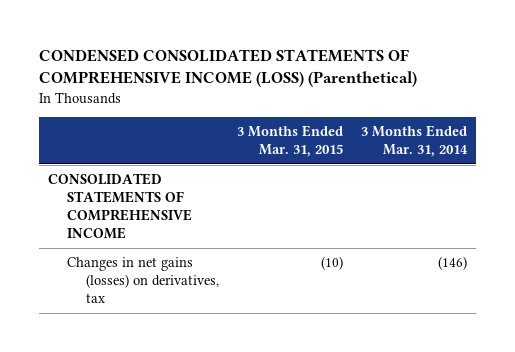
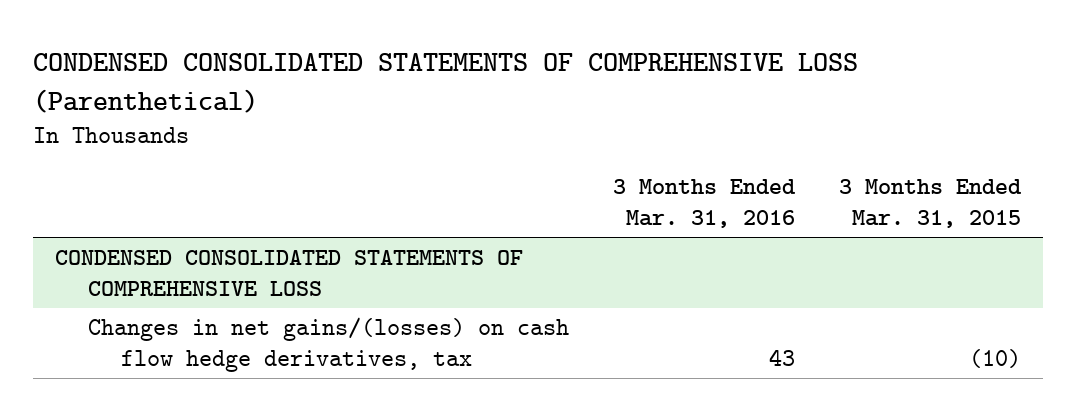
- CONDENSED CONSOLIDATED STATEMENTS OF COMPREHENSIVE INCOME (LOSS) (Parenthetical)
+ CONDENSED CONSOLIDATED STATEMENTS OF COMPREHENSIVE LOSS (Parenthetical)
- | 3 Months Ended Mar. 31, 2015 | 3 Months Ended Mar. 31, 2014
+ | 3 Months Ended Mar. 31, 2016 | 3 Months Ended Mar. 31, 2015
- CONSOLIDATED STATEMENTS OF COMPREHENSIVE INCOME
- Changes in net gains (losses) on derivatives, tax | (10) | (146)
+ CONDENSED CONSOLIDATED STATEMENTS OF COMPREHENSIVE LOSS
+ Changes in net gains/(losses) on cash flow hedge derivatives, tax | 43 | (10)

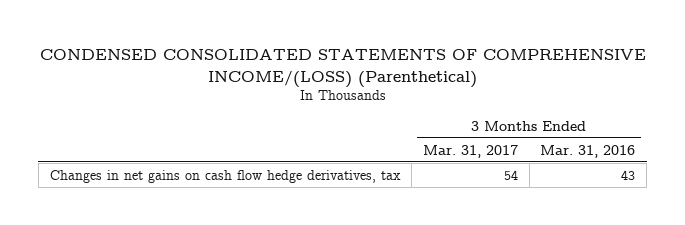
- CONDENSED CONSOLIDATED STATEMENTS OF COMPREHENSIVE LOSS (Parenthetical)
+ CONDENSED CONSOLIDATED STATEMENTS OF COMPREHENSIVE INCOME/(LOSS) (Parenthetical)
- | 3 Months Ended Mar. 31, 2016 | 3 Months Ended Mar. 31, 2015
+ | 3 Months Ended Mar. 31, 2017 | 3 Months Ended Mar. 31, 2016
- CONDENSED CONSOLIDATED STATEMENTS OF COMPREHENSIVE LOSS
- Changes in net gains/(losses) on cash flow hedge derivatives, tax | 43 | (10)
+ Changes in net gains on cash flow hedge derivatives, tax | 54 | 43

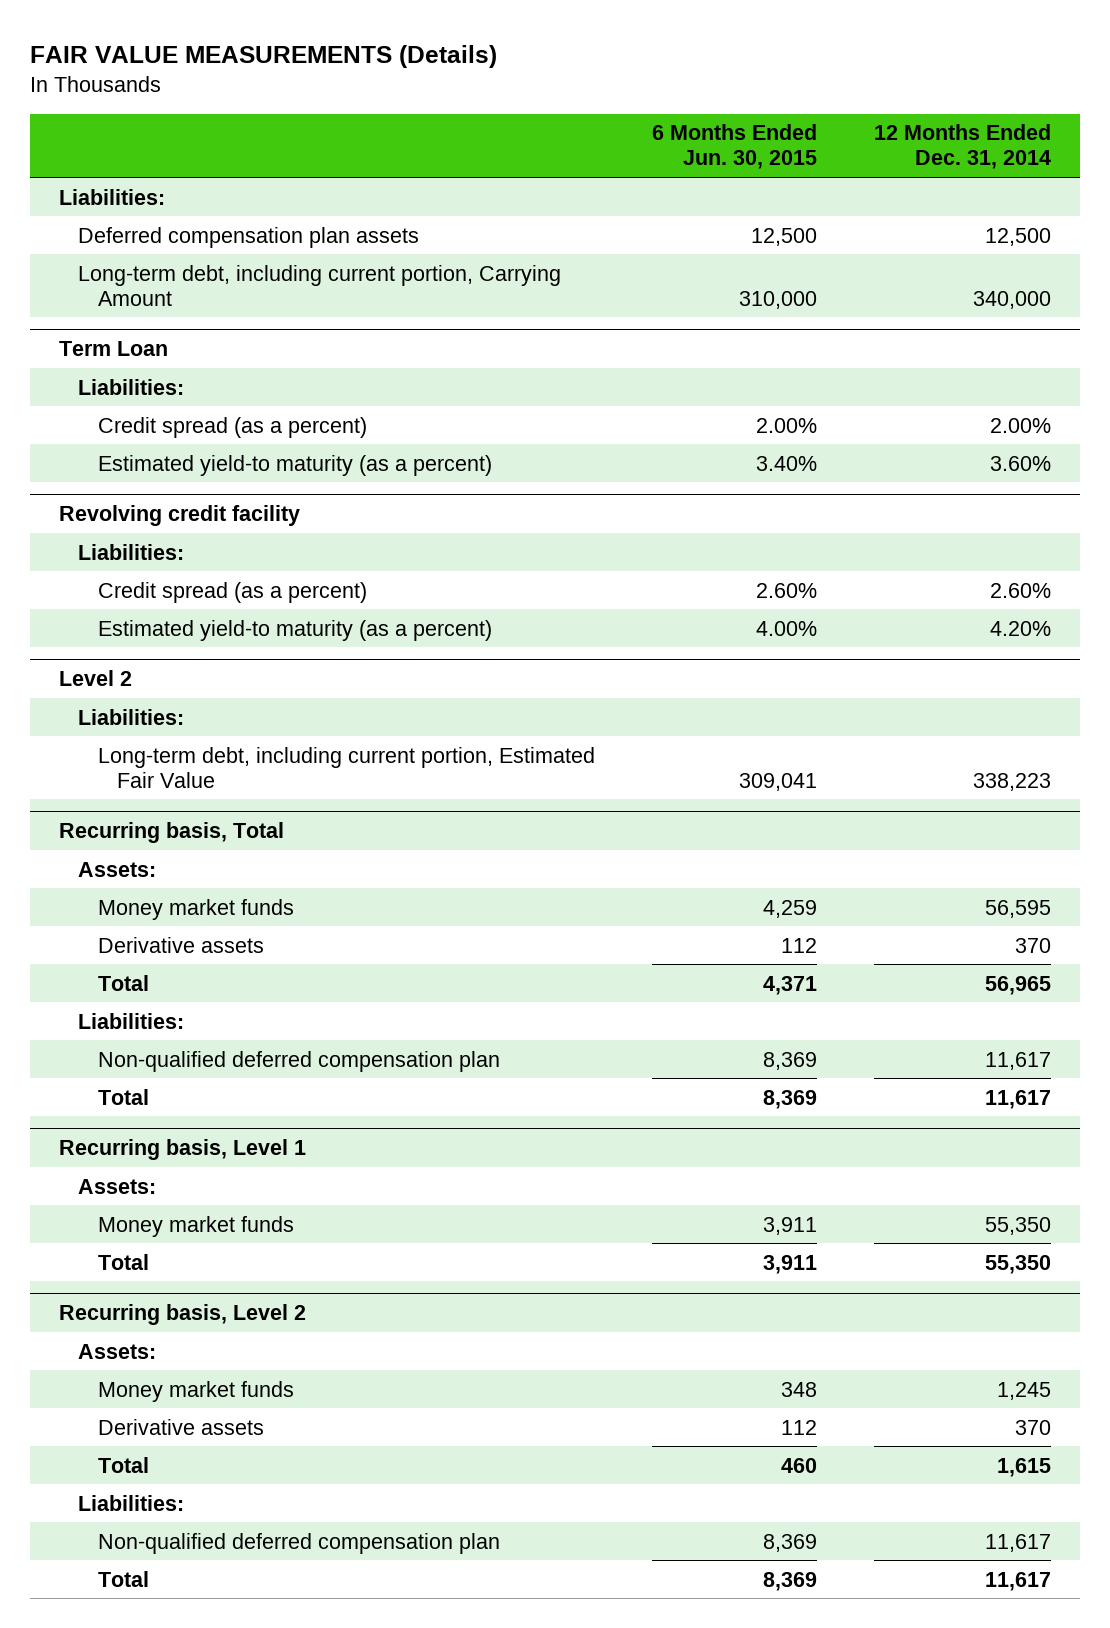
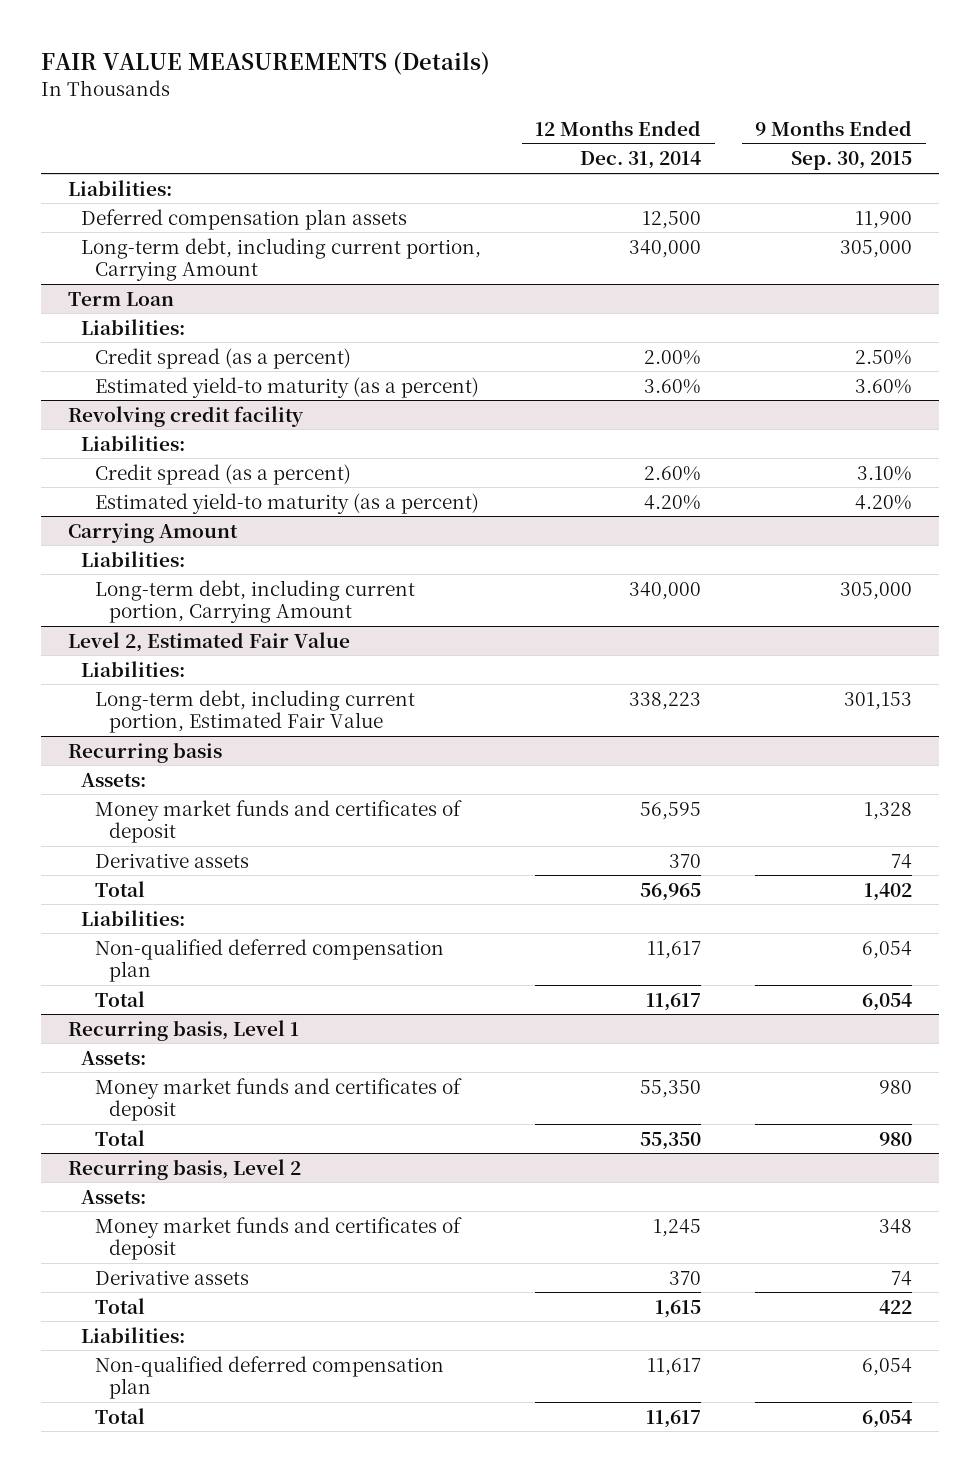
- | 6 Months Ended Jun. 30, 2015 | 12 Months Ended Dec. 31, 2014
+ | 12 Months Ended Dec. 31, 2014 | 9 Months Ended Sep. 30, 2015
- Level 2
+ Carrying Amount
+ Long-term debt, including current portion, Carrying Amount | 340,000 | 305,000
+ Level 2, Estimated Fair Value
+ Liabilities:
- Recurring basis, Total
+ Recurring basis
- Money market funds | 4,259 | 56,595
+ Money market funds and certificates of deposit | 56,595 | 1,328
@ Recurring basis, Level 1
- Money market funds | 3,911 | 55,350
+ Money market funds and certificates of deposit | 55,350 | 980
@ Recurring basis, Level 2
- Money market funds | 348 | 1,245
+ Money market funds and certificates of deposit | 1,245 | 348

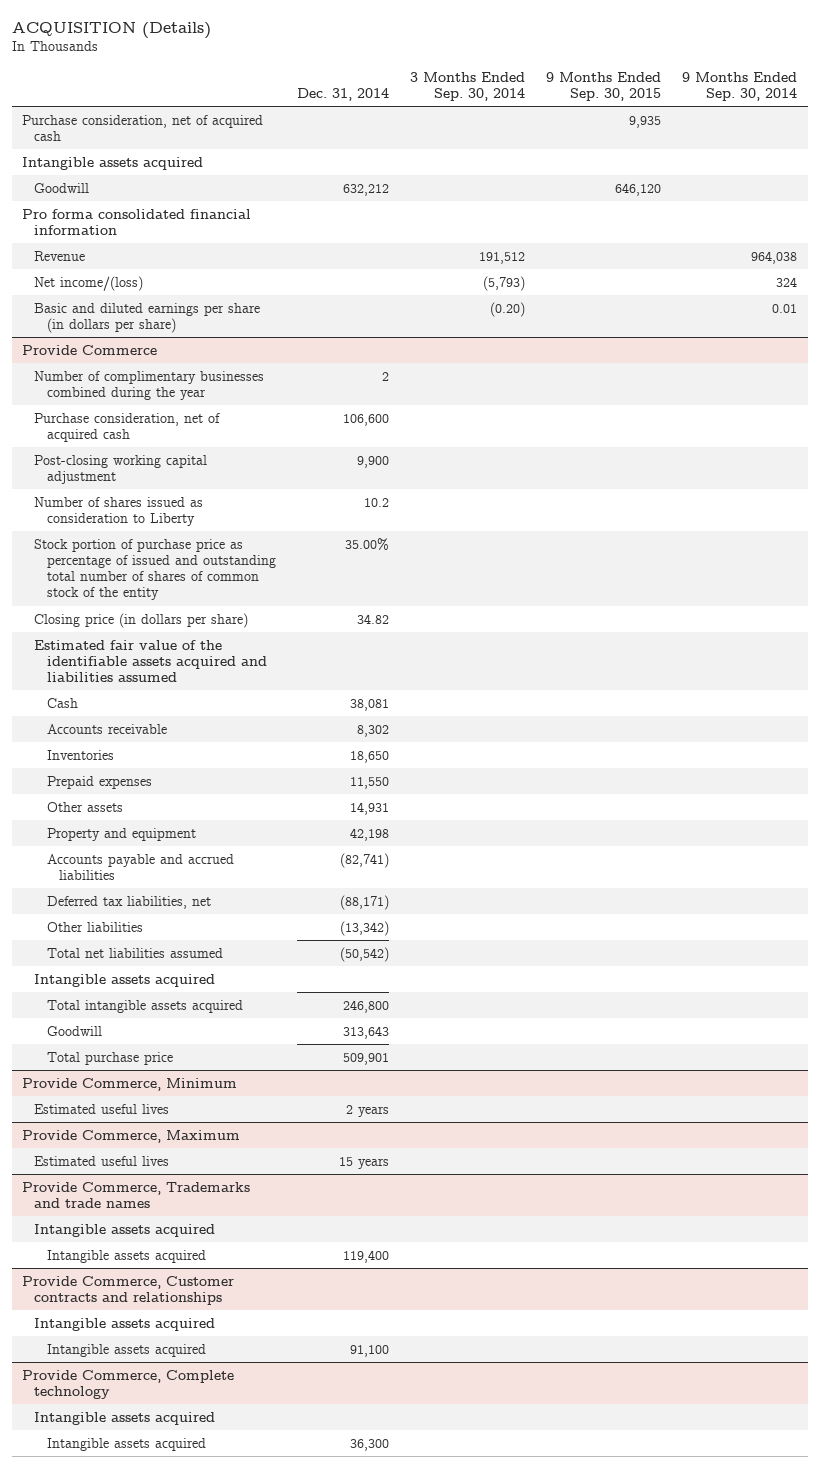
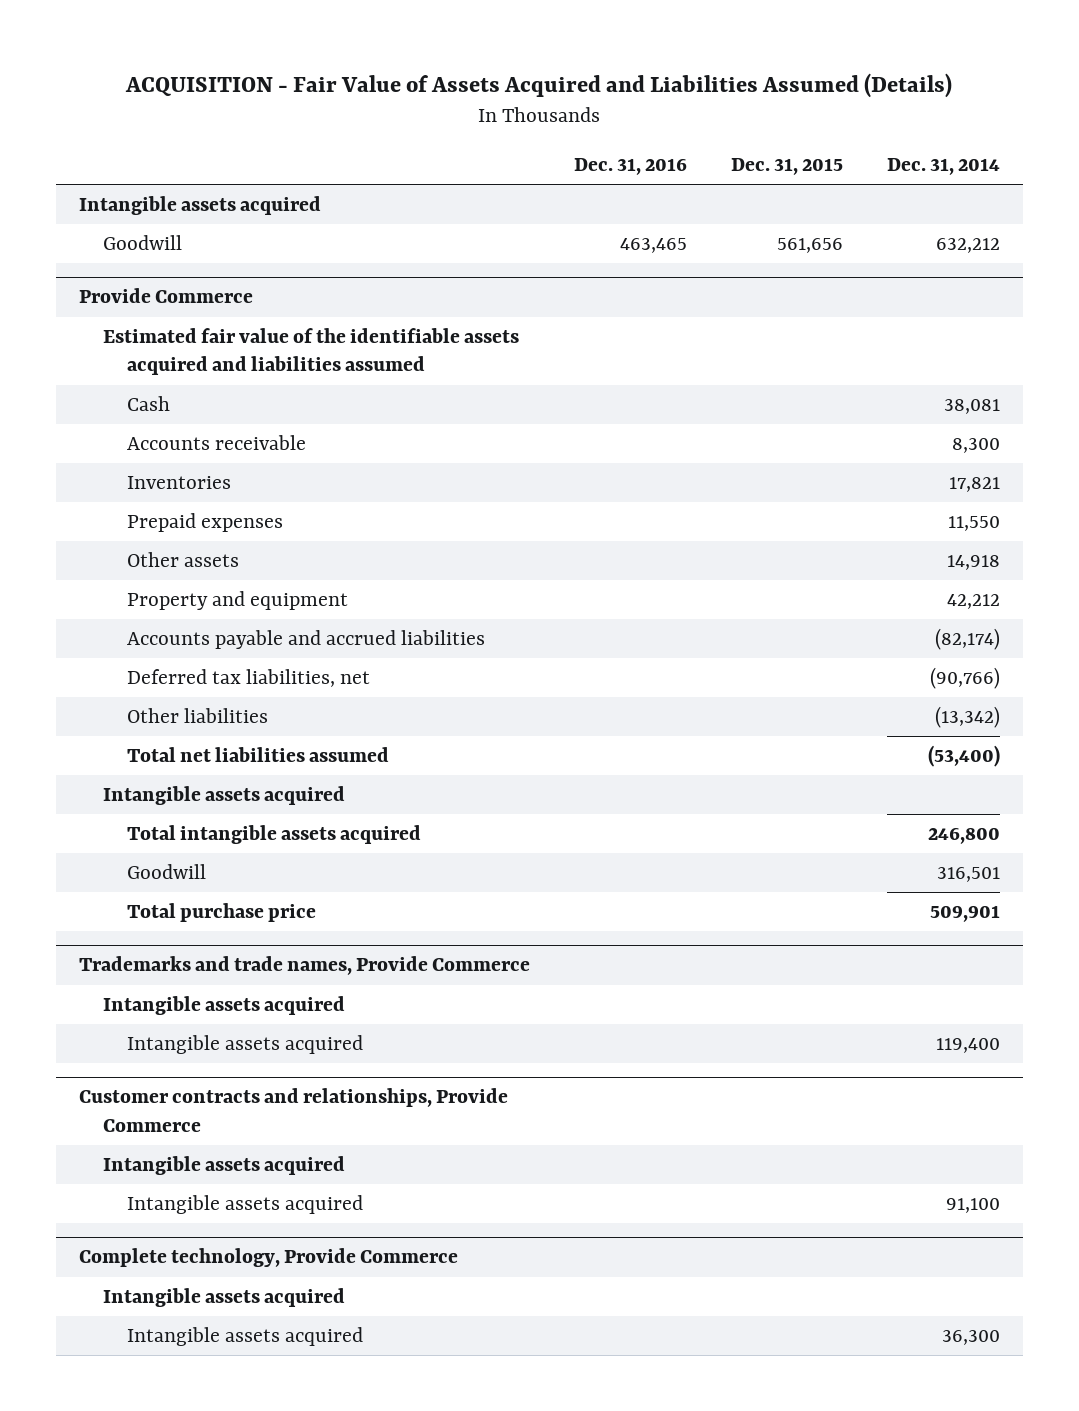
- ACQUISITION (Details)
+ ACQUISITION - Fair Value of Assets Acquired and Liabilities Assumed (Details)
- | Dec. 31, 2014 | 3 Months Ended Sep. 30, 2014 | 9 Months Ended Sep. 30, 2015 | 9 Months Ended Sep. 30, 2014
+ | Dec. 31, 2016 | Dec. 31, 2015 | Dec. 31, 2014
- Purchase consideration, net of acquired cash | | | 9,935 |
- Pro forma consolidated financial information
- Revenue | | 191,512 | | 964,038
- Net income/(loss) | | (5,793) | | 324
- Basic and diluted earnings per share (in dollars per share) | | (0.20) | | 0.01
@ Provide Commerce
- Number of complimentary businesses combined during the year | 2 | | |
- Purchase consideration, net of acquired cash | 106,600 | | |
- Post-closing working capital adjustment | 9,900 | | |
- Number of shares issued as consideration to Liberty | 10.2 | | |
- Stock portion of purchase price as percentage of issued and outstanding total number of shares of common stock of the entity | 35.00% | | |
- Closing price (in dollars per share) | 34.82 | | |
- Accounts receivable | 8,302 | | |
- Inventories | 18,650 | | |
+ Accounts receivable | | | 8,300
+ Inventories | | | 17,821
- Other assets | 14,931 | | |
- Property and equipment | 42,198 | | |
- Accounts payable and accrued liabilities | (82,741) | | |
- Deferred tax liabilities, net | (88,171) | | |
+ Other assets | | | 14,918
+ Property and equipment | | | 42,212
+ Accounts payable and accrued liabilities | | | (82,174)
+ Deferred tax liabilities, net | | | (90,766)
- Total net liabilities assumed | (50,542) | | |
+ Total net liabilities assumed | | | (53,400)
- Goodwill | 313,643 | | |
+ Goodwill | | | 316,501
- Provide Commerce, Minimum
- Estimated useful lives | 2 years | | |
- Provide Commerce, Maximum
- Estimated useful lives | 15 years | | |
- Provide Commerce, Trademarks and trade names
+ Trademarks and trade names, Provide Commerce
- Provide Commerce, Customer contracts and relationships
+ Customer contracts and relationships, Provide Commerce
- Provide Commerce, Complete technology
+ Complete technology, Provide Commerce

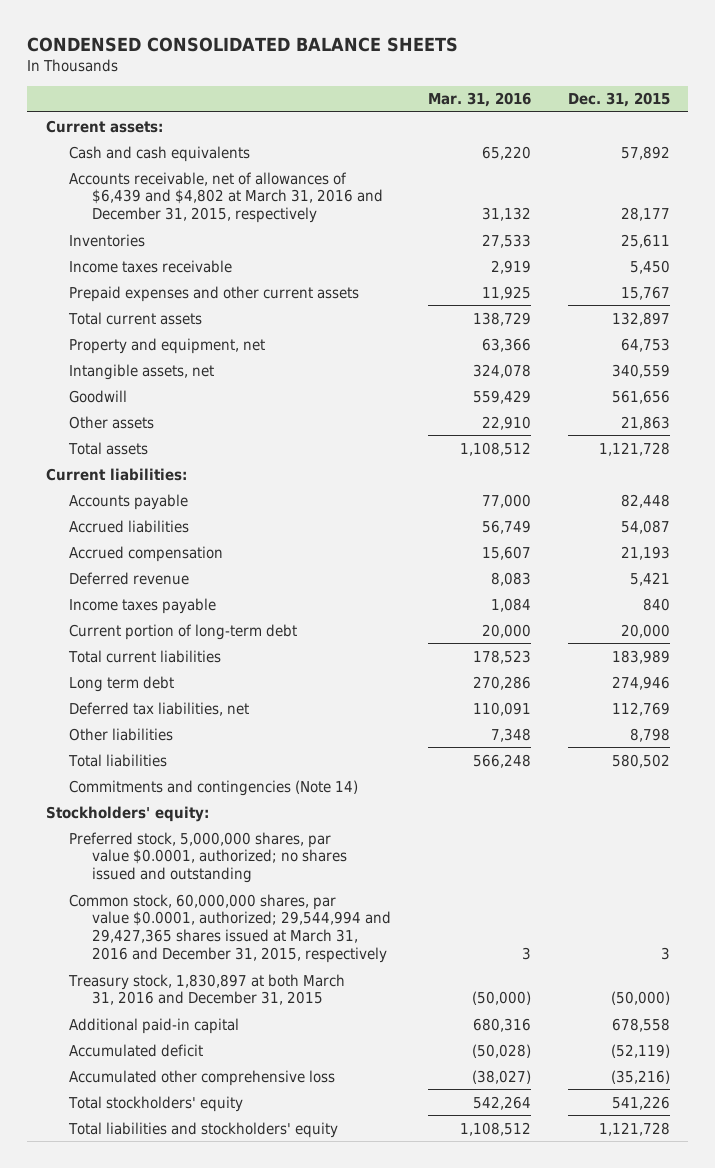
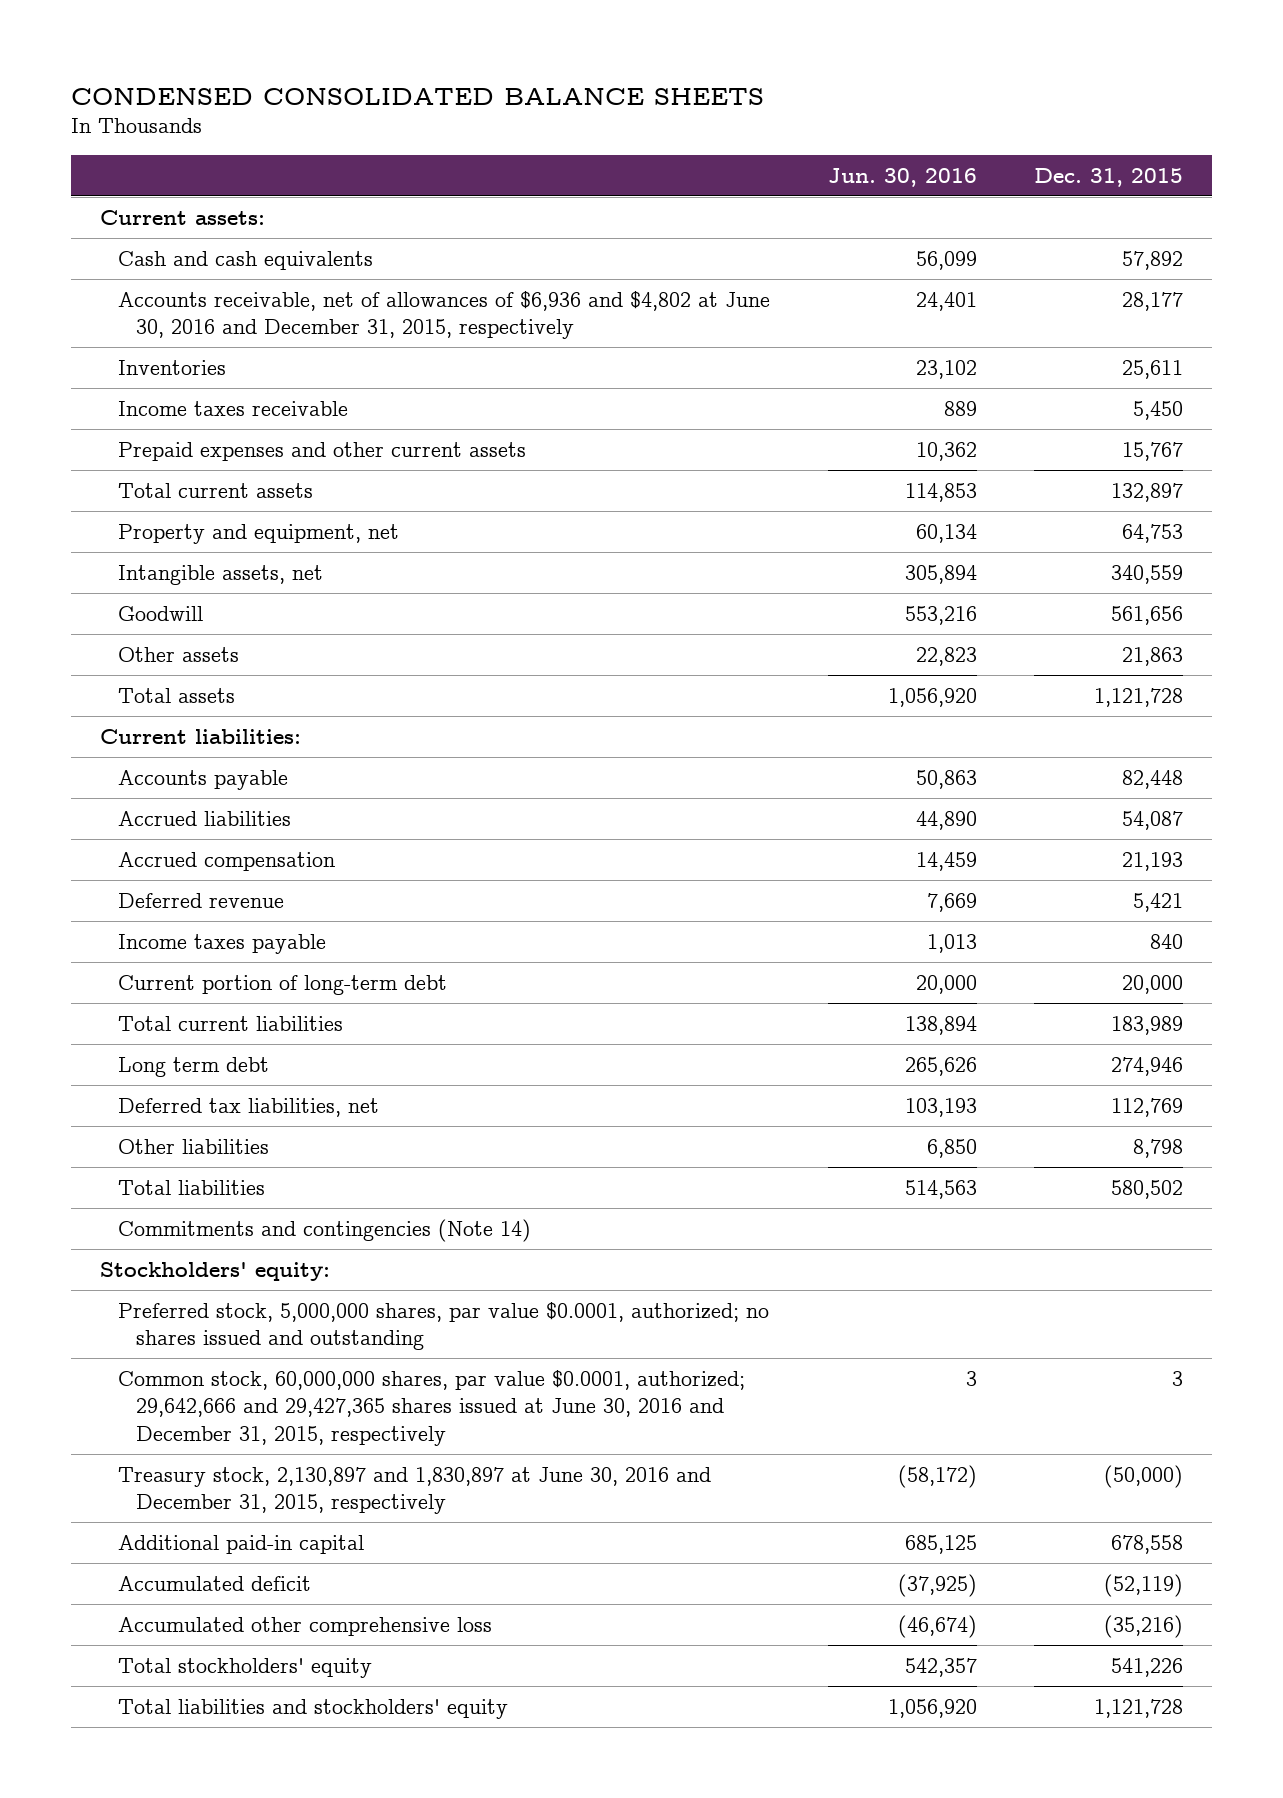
- | Mar. 31, 2016 | Dec. 31, 2015
+ | Jun. 30, 2016 | Dec. 31, 2015
- Accounts receivable, net of allowances of $6,439 and $4,802 at March 31, 2016 and December 31, 2015, respectively | 31,132 | 28,177
+ Accounts receivable, net of allowances of $6,936 and $4,802 at June 30, 2016 and December 31, 2015, respectively | 24,401 | 28,177
- Common stock, 60,000,000 shares, par value $0.0001, authorized; 29,544,994 and 29,427,365 shares issued at March 31, 2016 and December 31, 2015, respectively | 3 | 3
- Treasury stock, 1,830,897 at both March 31, 2016 and December 31, 2015 | (50,000) | (50,000)
+ Common stock, 60,000,000 shares, par value $0.0001, authorized; 29,642,666 and 29,427,365 shares issued at June 30, 2016 and December 31, 2015, respectively | 3 | 3
+ Treasury stock, 2,130,897 and 1,830,897 at June 30, 2016 and December 31, 2015, respectively | (58,172) | (50,000)

